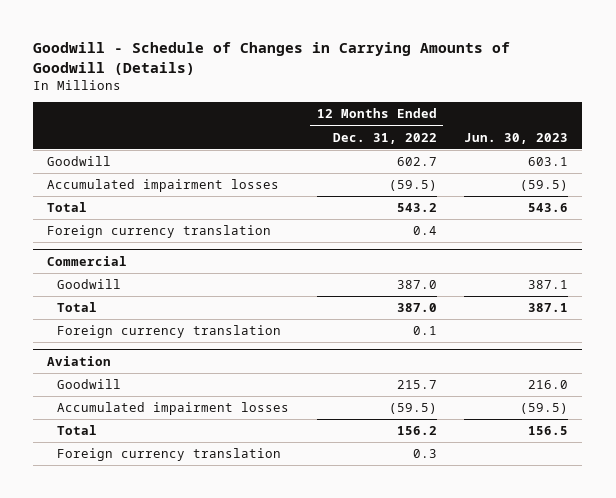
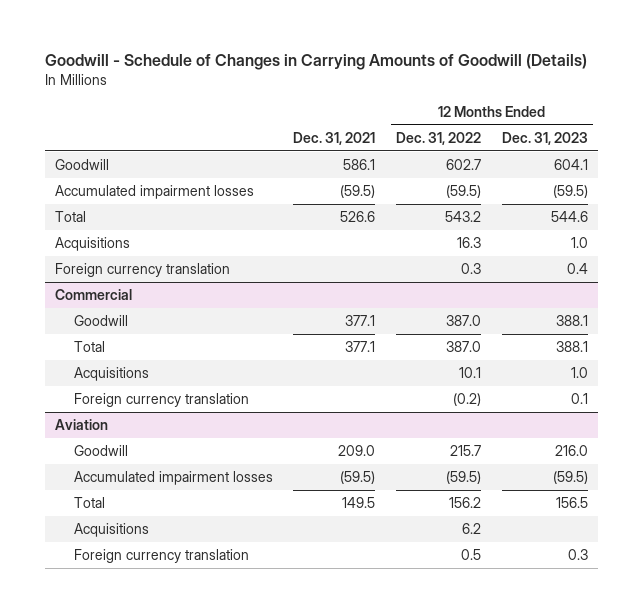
- | 12 Months Ended Dec. 31, 2022 | Jun. 30, 2023
+ | Dec. 31, 2021 | 12 Months Ended Dec. 31, 2022 | 12 Months Ended Dec. 31, 2023
- Foreign currency translation | 0.4 |
+ Acquisitions | | 16.3 | 1.0
+ Foreign currency translation | | 0.3 | 0.4
@ Commercial
- Foreign currency translation | 0.1 |
+ Acquisitions | | 10.1 | 1.0
+ Foreign currency translation | | (0.2) | 0.1
@ Aviation
- Foreign currency translation | 0.3 |
+ Acquisitions | | 6.2 |
+ Foreign currency translation | | 0.5 | 0.3

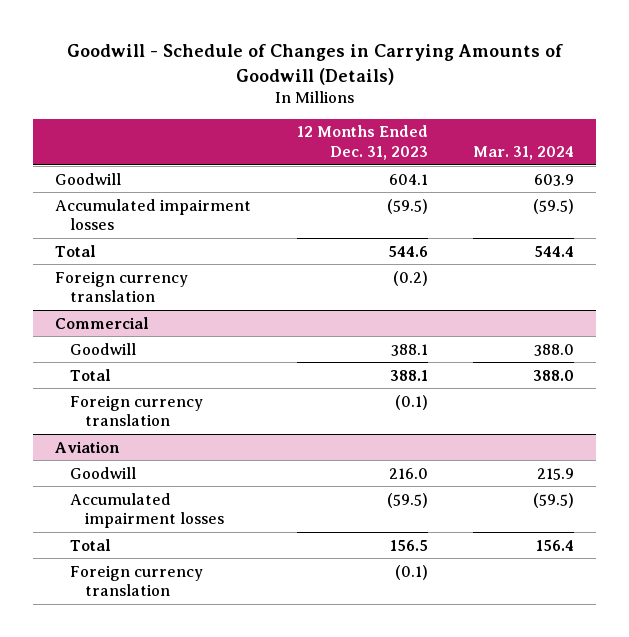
- | Dec. 31, 2021 | 12 Months Ended Dec. 31, 2022 | 12 Months Ended Dec. 31, 2023
+ | 12 Months Ended Dec. 31, 2023 | Mar. 31, 2024
- Acquisitions | | 16.3 | 1.0
- Foreign currency translation | | 0.3 | 0.4
+ Foreign currency translation | (0.2) |
@ Commercial
- Acquisitions | | 10.1 | 1.0
- Foreign currency translation | | (0.2) | 0.1
+ Foreign currency translation | (0.1) |
@ Aviation
- Acquisitions | | 6.2 |
- Foreign currency translation | | 0.5 | 0.3
+ Foreign currency translation | (0.1) |

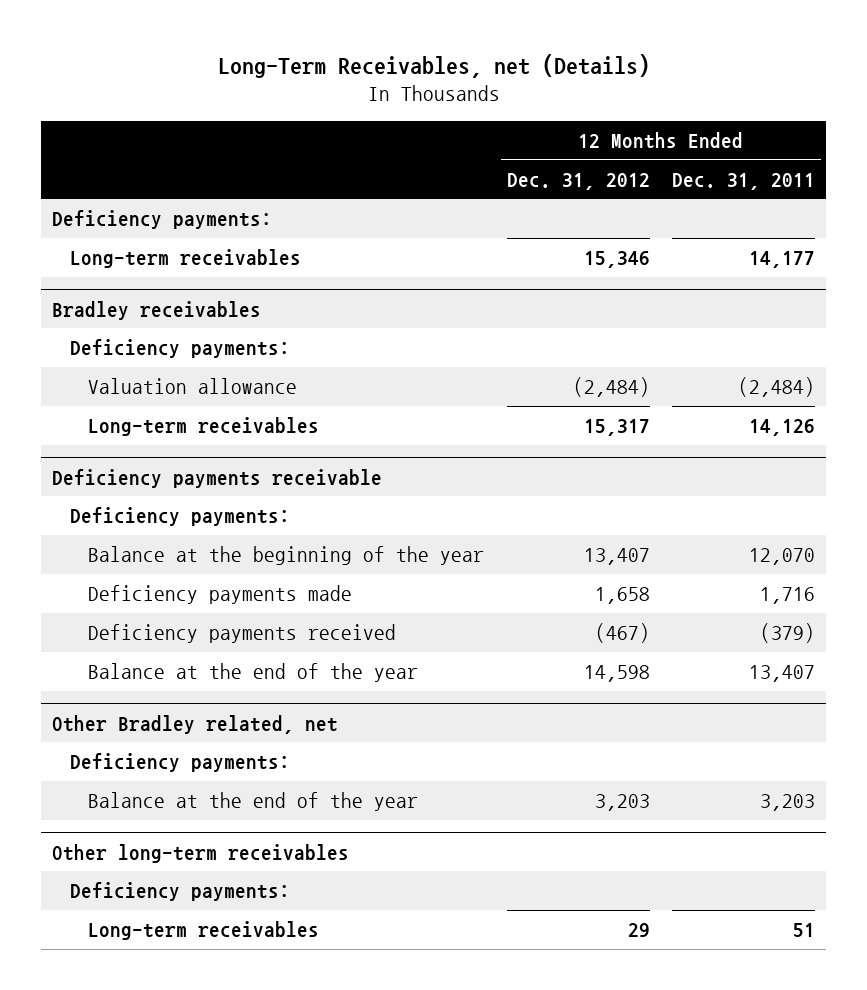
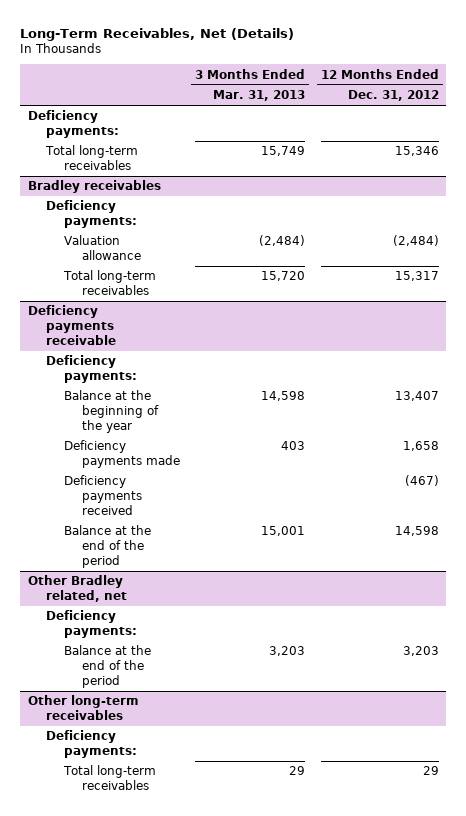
- Long-Term Receivables, net (Details)
+ Long-Term Receivables, Net (Details)
- | 12 Months Ended Dec. 31, 2012 | 12 Months Ended Dec. 31, 2011
+ | 3 Months Ended Mar. 31, 2013 | 12 Months Ended Dec. 31, 2012
- Long-term receivables | 15,346 | 14,177
+ Total long-term receivables | 15,749 | 15,346
@ Bradley receivables
- Long-term receivables | 15,317 | 14,126
+ Total long-term receivables | 15,720 | 15,317
@ Deficiency payments receivable
- Balance at the end of the year | 14,598 | 13,407
+ Balance at the end of the period | 15,001 | 14,598
@ Other Bradley related, net
- Balance at the end of the year | 3,203 | 3,203
+ Balance at the end of the period | 3,203 | 3,203
@ Other long-term receivables
- Long-term receivables | 29 | 51
+ Total long-term receivables | 29 | 29

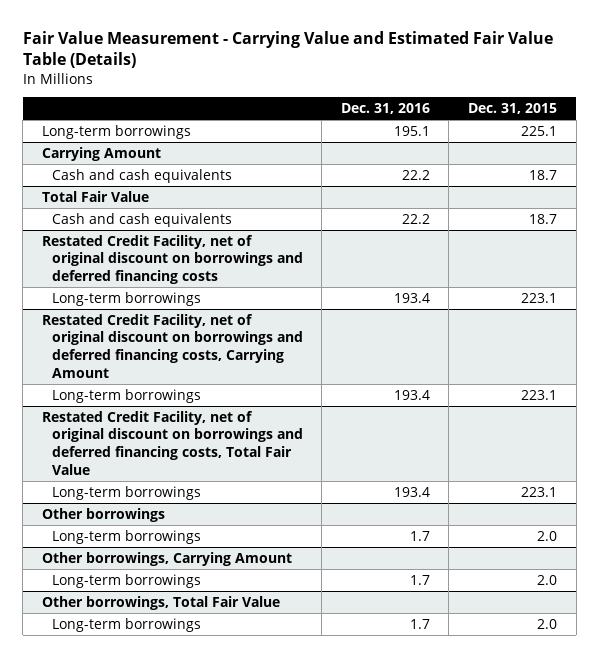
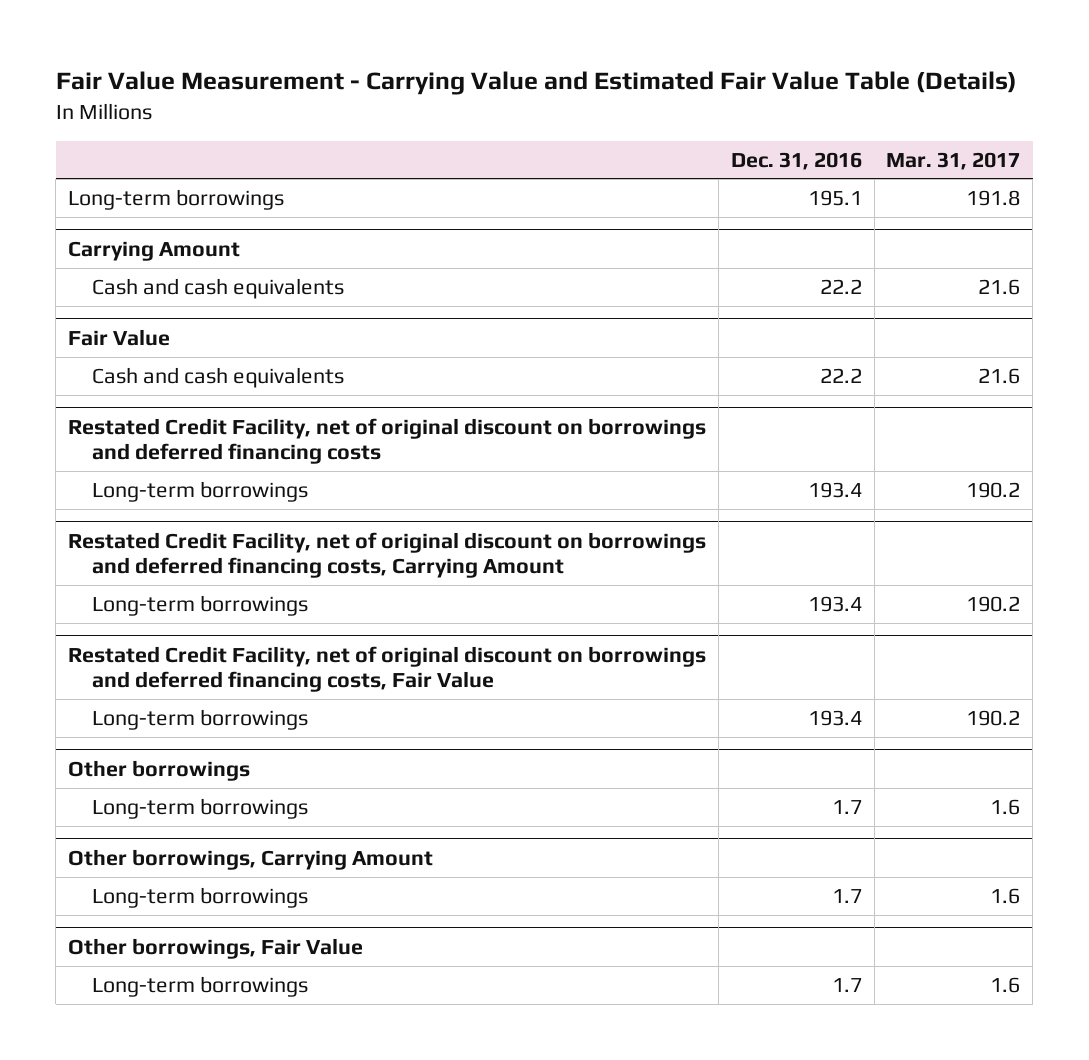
- | Dec. 31, 2016 | Dec. 31, 2015
+ | Dec. 31, 2016 | Mar. 31, 2017
- Total Fair Value
+ Fair Value
- Restated Credit Facility, net of original discount on borrowings and deferred financing costs, Total Fair Value
+ Restated Credit Facility, net of original discount on borrowings and deferred financing costs, Fair Value
- Other borrowings, Total Fair Value
+ Other borrowings, Fair Value

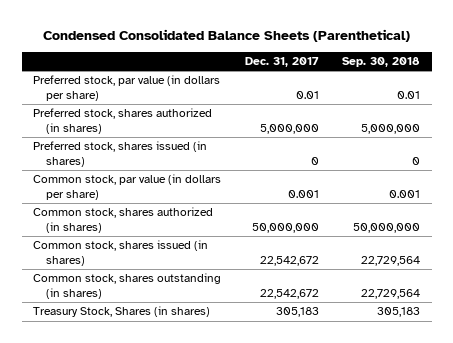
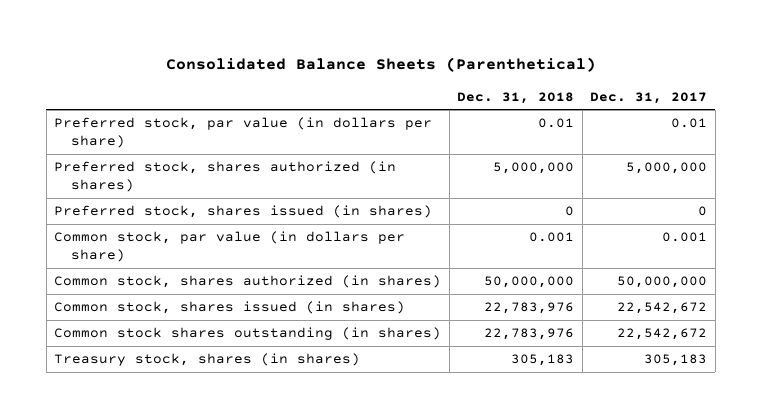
- Condensed Consolidated Balance Sheets (Parenthetical)
+ Consolidated Balance Sheets (Parenthetical)
- | Dec. 31, 2017 | Sep. 30, 2018
+ | Dec. 31, 2018 | Dec. 31, 2017
- Common stock, shares outstanding (in shares) | 22,542,672 | 22,729,564
- Treasury Stock, Shares (in shares) | 305,183 | 305,183
+ Common stock shares outstanding (in shares) | 22,783,976 | 22,542,672
+ Treasury stock, shares (in shares) | 305,183 | 305,183

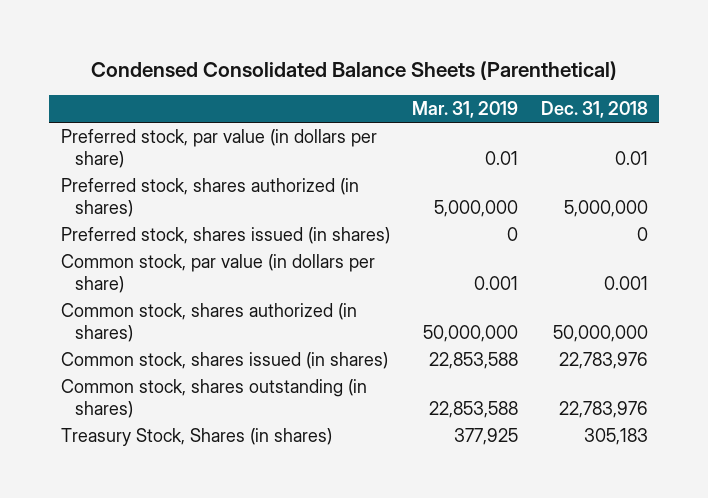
- Consolidated Balance Sheets (Parenthetical)
+ Condensed Consolidated Balance Sheets (Parenthetical)
- | Dec. 31, 2018 | Dec. 31, 2017
+ | Mar. 31, 2019 | Dec. 31, 2018
- Common stock shares outstanding (in shares) | 22,783,976 | 22,542,672
- Treasury stock, shares (in shares) | 305,183 | 305,183
+ Common stock, shares outstanding (in shares) | 22,853,588 | 22,783,976
+ Treasury Stock, Shares (in shares) | 377,925 | 305,183

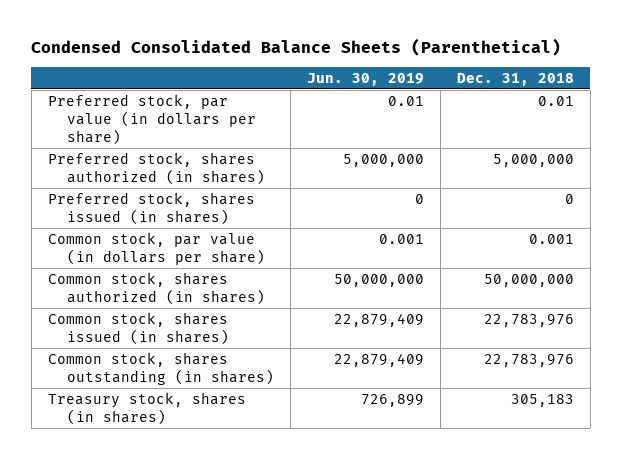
- | Mar. 31, 2019 | Dec. 31, 2018
+ | Jun. 30, 2019 | Dec. 31, 2018
- Treasury Stock, Shares (in shares) | 377,925 | 305,183
+ Treasury stock, shares (in shares) | 726,899 | 305,183

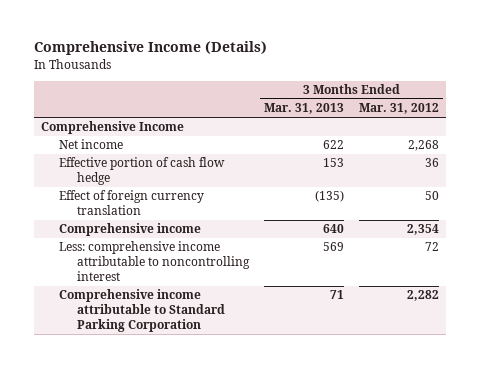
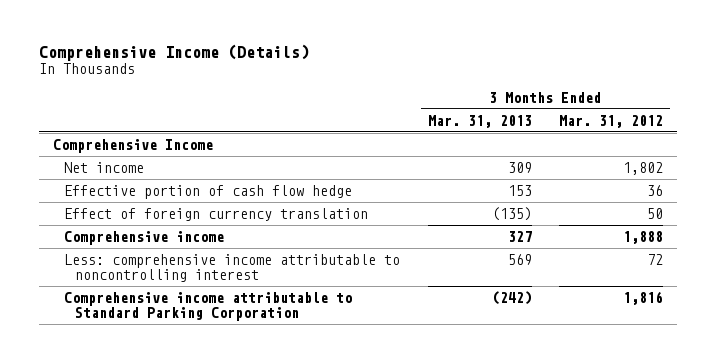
- Net income | 622 | 2,268
+ Net income | 309 | 1,802
- Comprehensive income | 640 | 2,354
+ Comprehensive income | 327 | 1,888
- Comprehensive income attributable to Standard Parking Corporation | 71 | 2,282
+ Comprehensive income attributable to Standard Parking Corporation | (242) | 1,816

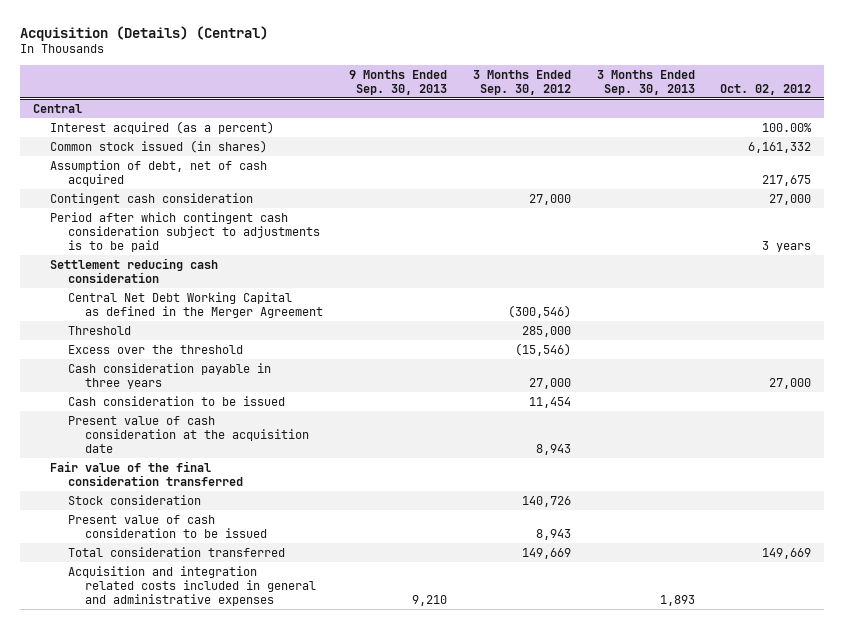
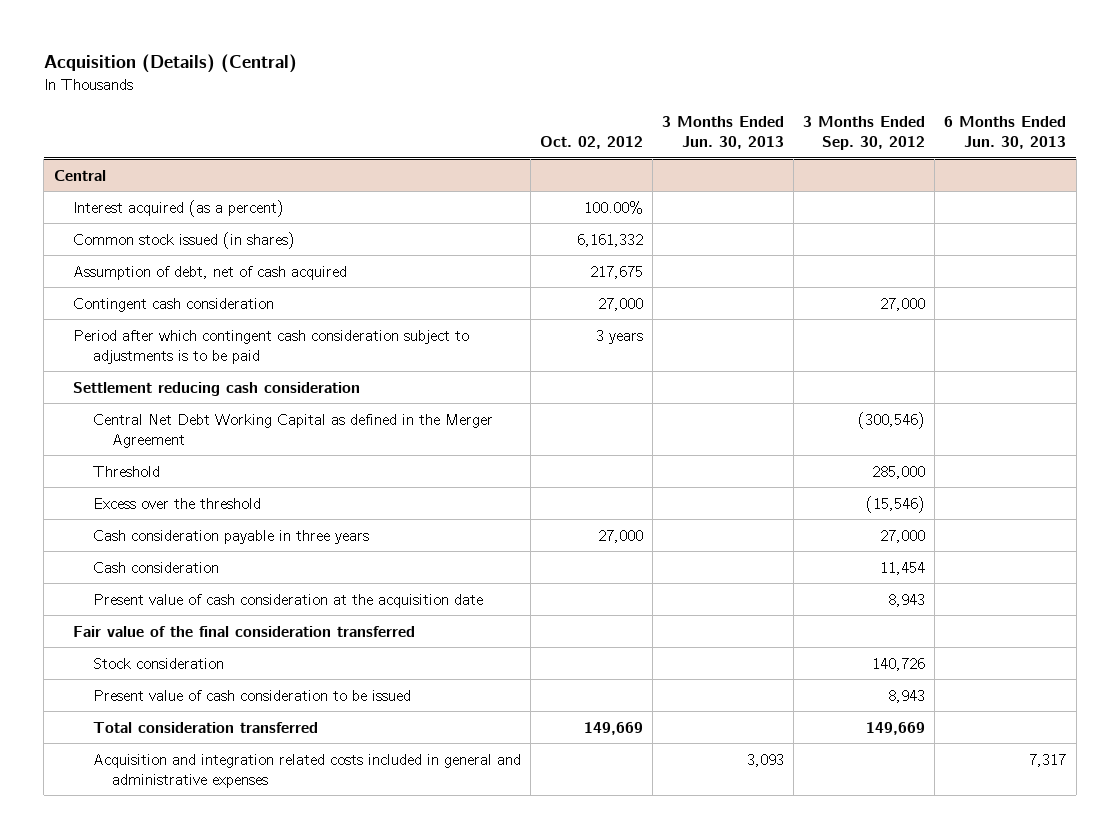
- | 9 Months Ended Sep. 30, 2013 | 3 Months Ended Sep. 30, 2012 | 3 Months Ended Sep. 30, 2013 | Oct. 02, 2012
+ | Oct. 02, 2012 | 3 Months Ended Jun. 30, 2013 | 3 Months Ended Sep. 30, 2012 | 6 Months Ended Jun. 30, 2013
@ Central
- Cash consideration to be issued | | 11,454 | |
+ Cash consideration | | | 11,454 |

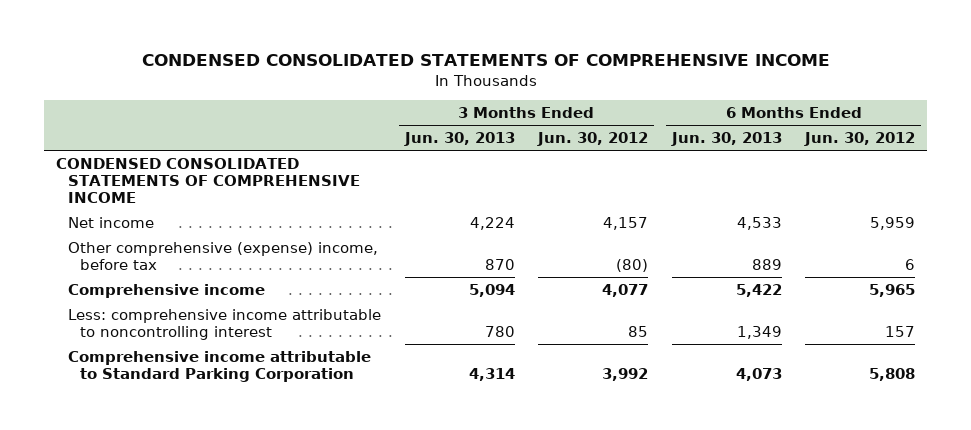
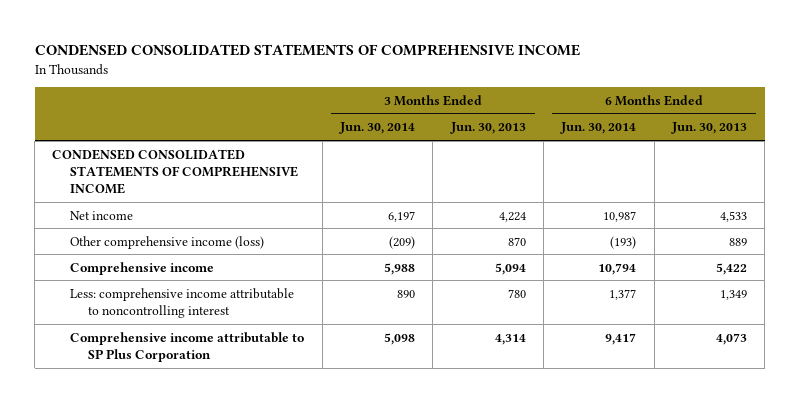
- | 3 Months Ended Jun. 30, 2013 | 3 Months Ended Jun. 30, 2012 | 6 Months Ended Jun. 30, 2013 | 6 Months Ended Jun. 30, 2012
+ | 3 Months Ended Jun. 30, 2014 | 3 Months Ended Jun. 30, 2013 | 6 Months Ended Jun. 30, 2014 | 6 Months Ended Jun. 30, 2013
- Other comprehensive (expense) income, before tax | 870 | (80) | 889 | 6
+ Other comprehensive income (loss) | (209) | 870 | (193) | 889
- Comprehensive income attributable to Standard Parking Corporation | 4,314 | 3,992 | 4,073 | 5,808
+ Comprehensive income attributable to SP Plus Corporation | 5,098 | 4,314 | 9,417 | 4,073

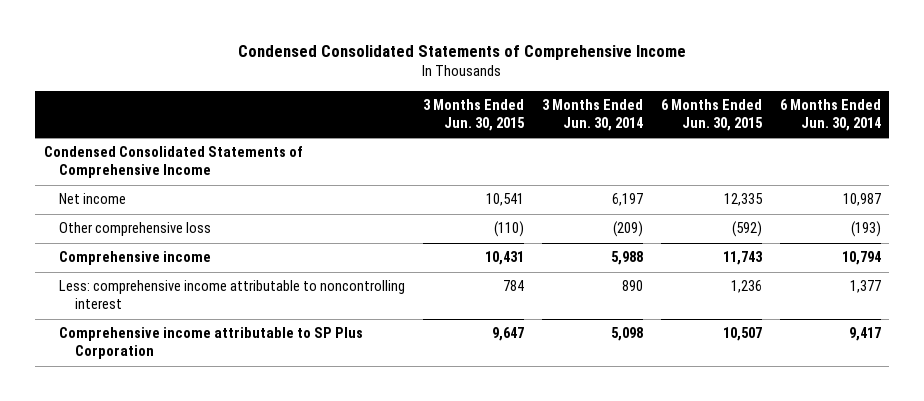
- CONDENSED CONSOLIDATED STATEMENTS OF COMPREHENSIVE INCOME
+ Condensed Consolidated Statements of Comprehensive Income
- | 3 Months Ended Jun. 30, 2014 | 3 Months Ended Jun. 30, 2013 | 6 Months Ended Jun. 30, 2014 | 6 Months Ended Jun. 30, 2013
+ | 3 Months Ended Jun. 30, 2015 | 3 Months Ended Jun. 30, 2014 | 6 Months Ended Jun. 30, 2015 | 6 Months Ended Jun. 30, 2014
- CONDENSED CONSOLIDATED STATEMENTS OF COMPREHENSIVE INCOME
+ Condensed Consolidated Statements of Comprehensive Income
- Other comprehensive income (loss) | (209) | 870 | (193) | 889
+ Other comprehensive loss | (110) | (209) | (592) | (193)

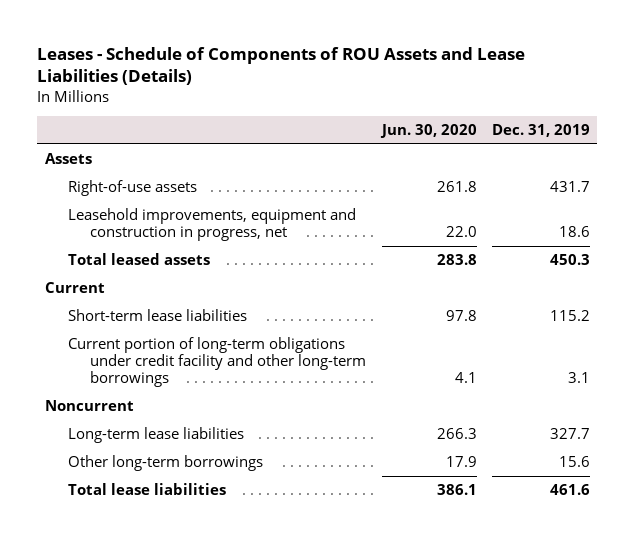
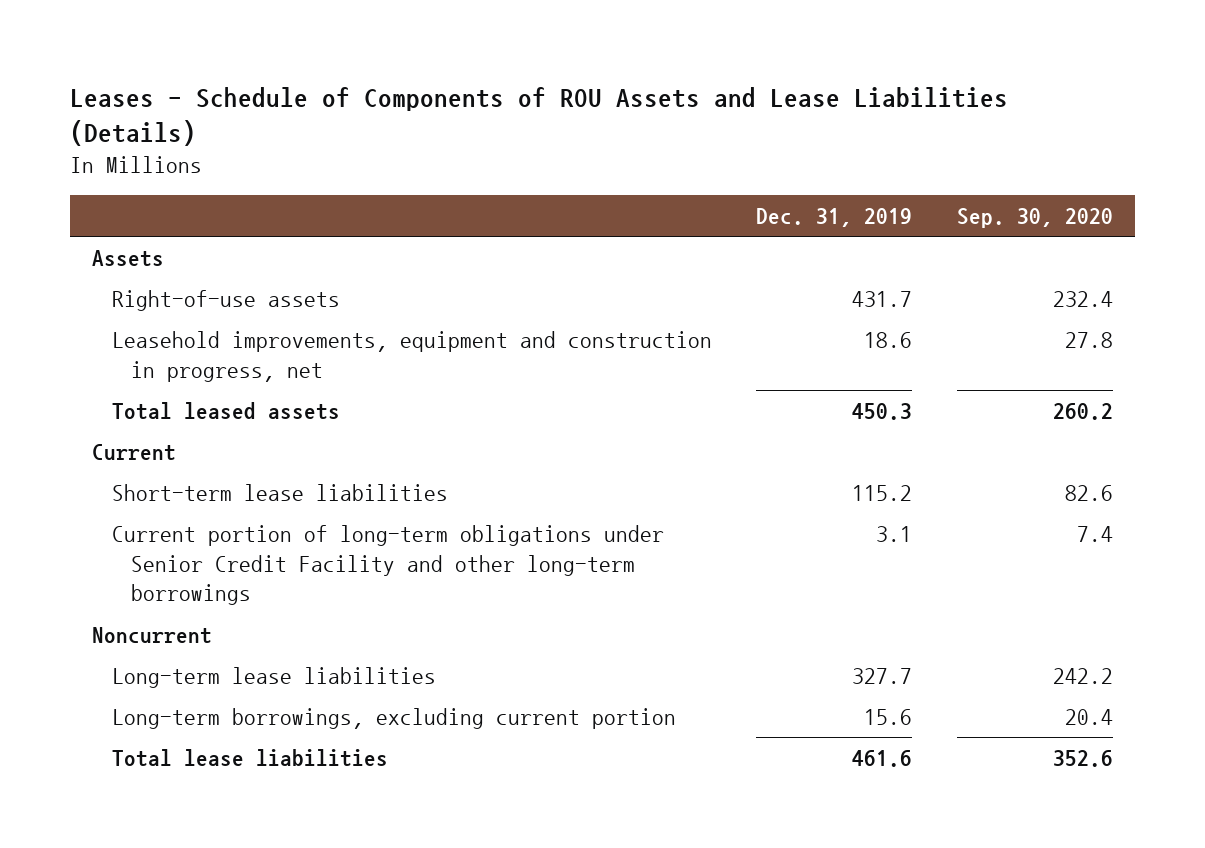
- | Jun. 30, 2020 | Dec. 31, 2019
+ | Dec. 31, 2019 | Sep. 30, 2020
- Current portion of long-term obligations under credit facility and other long-term borrowings | 4.1 | 3.1
+ Current portion of long-term obligations under Senior Credit Facility and other long-term borrowings | 3.1 | 7.4
- Other long-term borrowings | 17.9 | 15.6
+ Long-term borrowings, excluding current portion | 15.6 | 20.4

